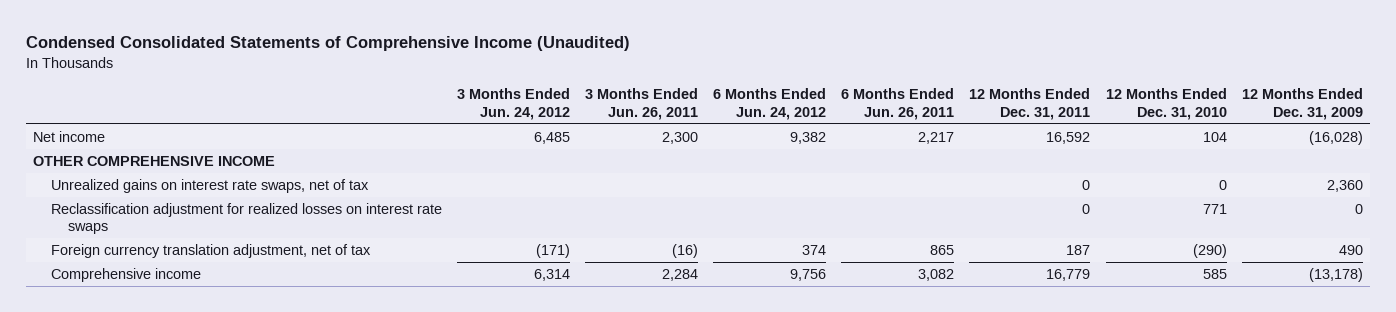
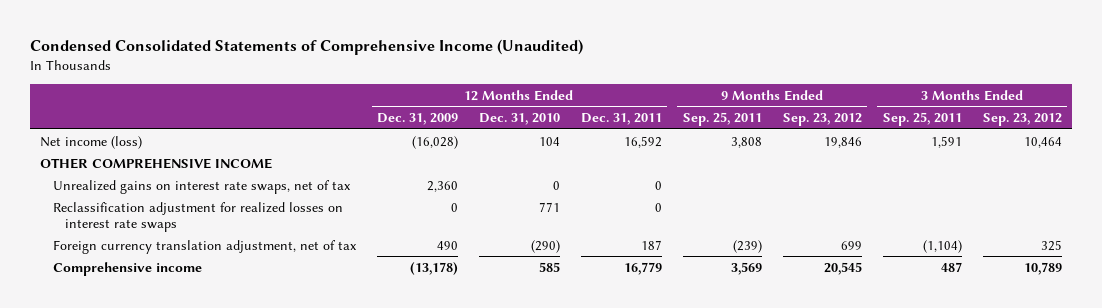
- | 3 Months Ended Jun. 24, 2012 | 3 Months Ended Jun. 26, 2011 | 6 Months Ended Jun. 24, 2012 | 6 Months Ended Jun. 26, 2011 | 12 Months Ended Dec. 31, 2011 | 12 Months Ended Dec. 31, 2010 | 12 Months Ended Dec. 31, 2009
+ | 12 Months Ended Dec. 31, 2009 | 12 Months Ended Dec. 31, 2010 | 12 Months Ended Dec. 31, 2011 | 9 Months Ended Sep. 25, 2011 | 9 Months Ended Sep. 23, 2012 | 3 Months Ended Sep. 25, 2011 | 3 Months Ended Sep. 23, 2012
- Net income | 6,485 | 2,300 | 9,382 | 2,217 | 16,592 | 104 | (16,028)
+ Net income (loss) | (16,028) | 104 | 16,592 | 3,808 | 19,846 | 1,591 | 10,464

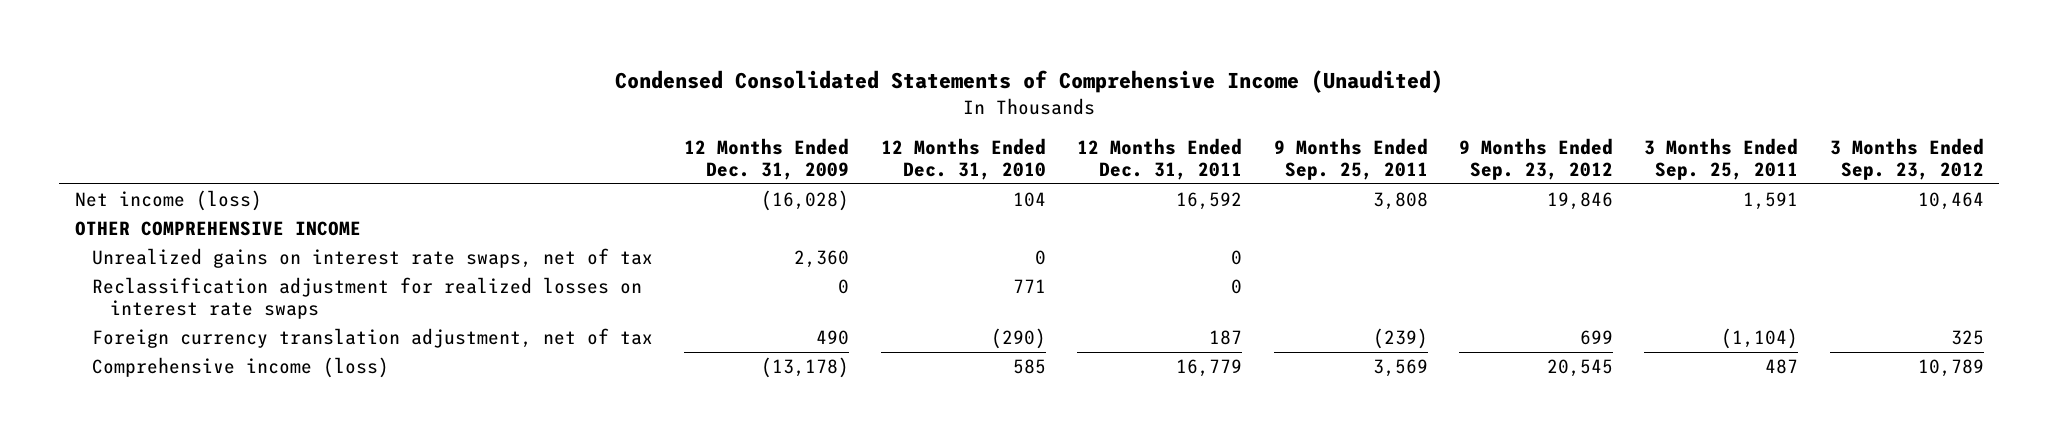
- Comprehensive income | (13,178) | 585 | 16,779 | 3,569 | 20,545 | 487 | 10,789
+ Comprehensive income (loss) | (13,178) | 585 | 16,779 | 3,569 | 20,545 | 487 | 10,789

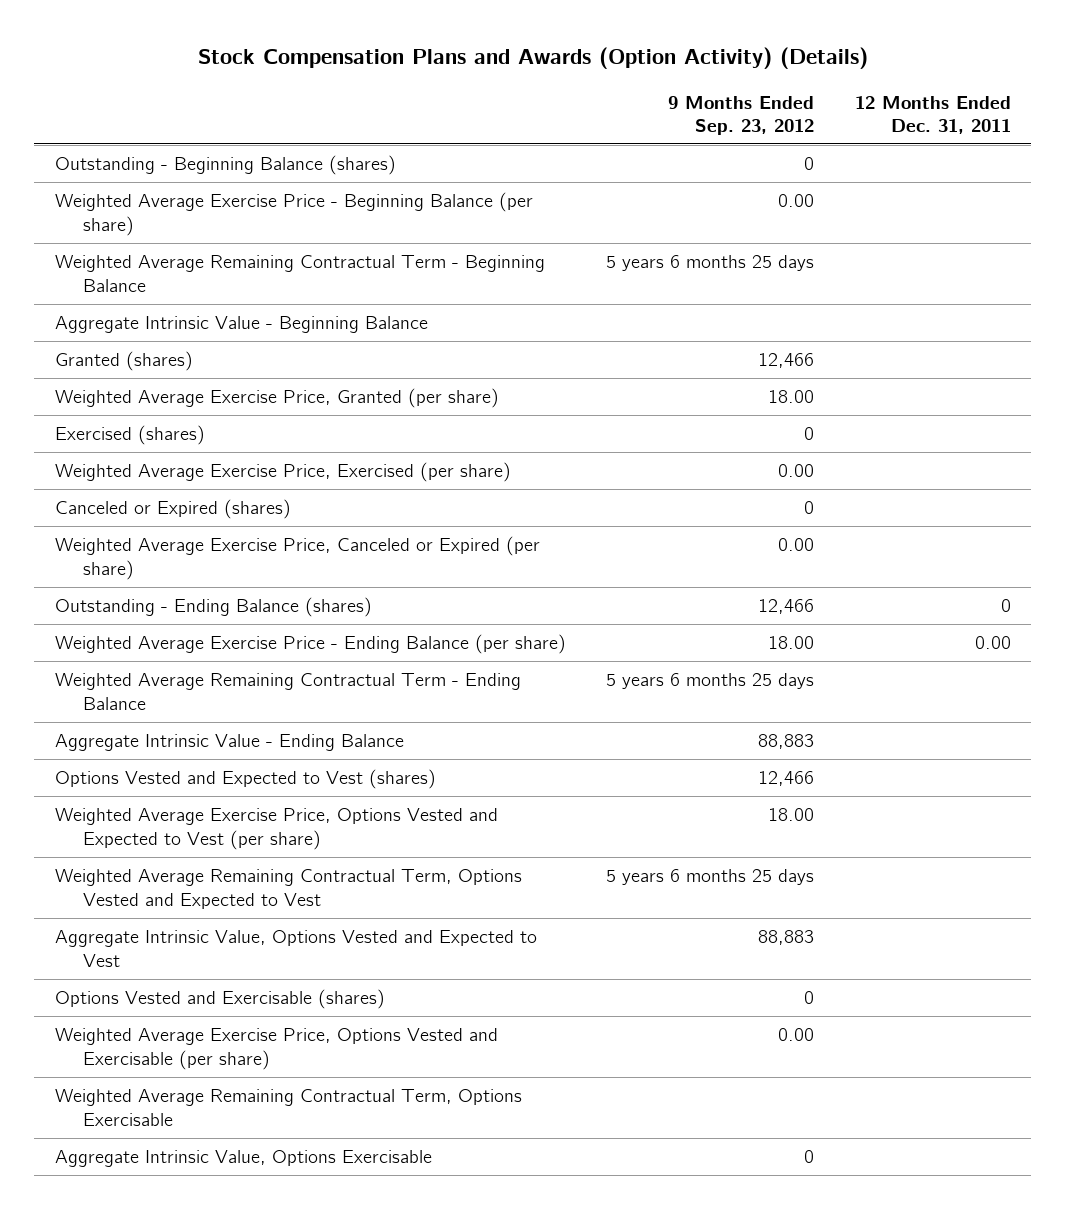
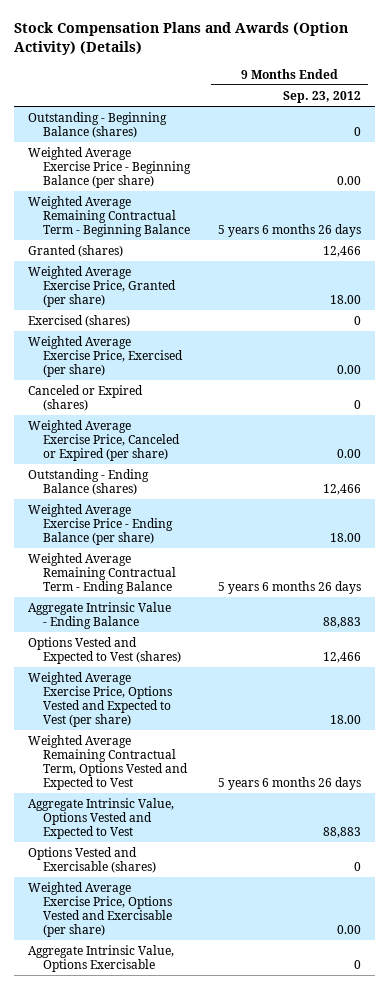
- | 9 Months Ended Sep. 23, 2012 | 12 Months Ended Dec. 31, 2011
+ | 9 Months Ended Sep. 23, 2012
- Weighted Average Remaining Contractual Term - Beginning Balance | 5 years 6 months 25 days |
- Aggregate Intrinsic Value - Beginning Balance
+ Weighted Average Remaining Contractual Term - Beginning Balance | 5 years 6 months 26 days
- Weighted Average Remaining Contractual Term - Ending Balance | 5 years 6 months 25 days |
+ Weighted Average Remaining Contractual Term - Ending Balance | 5 years 6 months 26 days
- Weighted Average Remaining Contractual Term, Options Vested and Expected to Vest | 5 years 6 months 25 days |
+ Weighted Average Remaining Contractual Term, Options Vested and Expected to Vest | 5 years 6 months 26 days
- Weighted Average Remaining Contractual Term, Options Exercisable

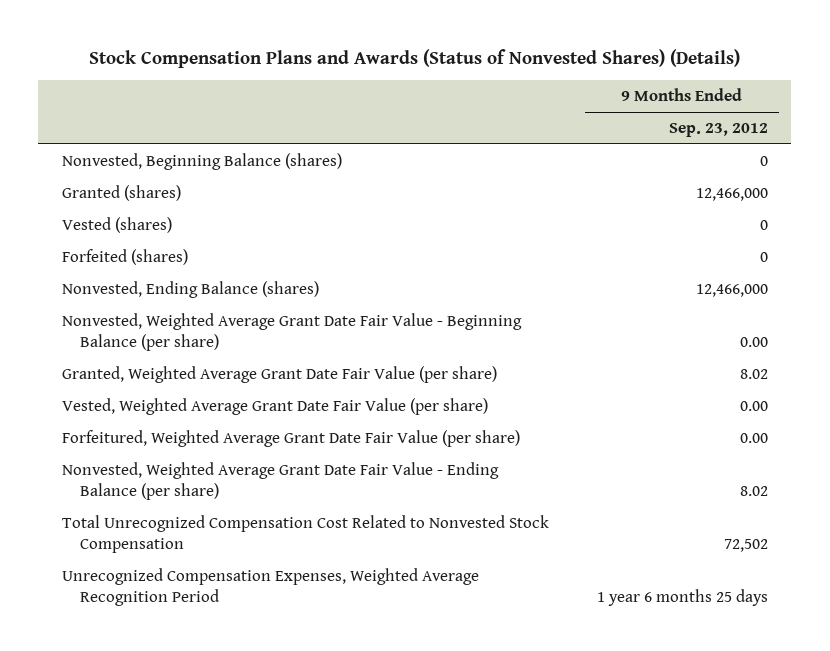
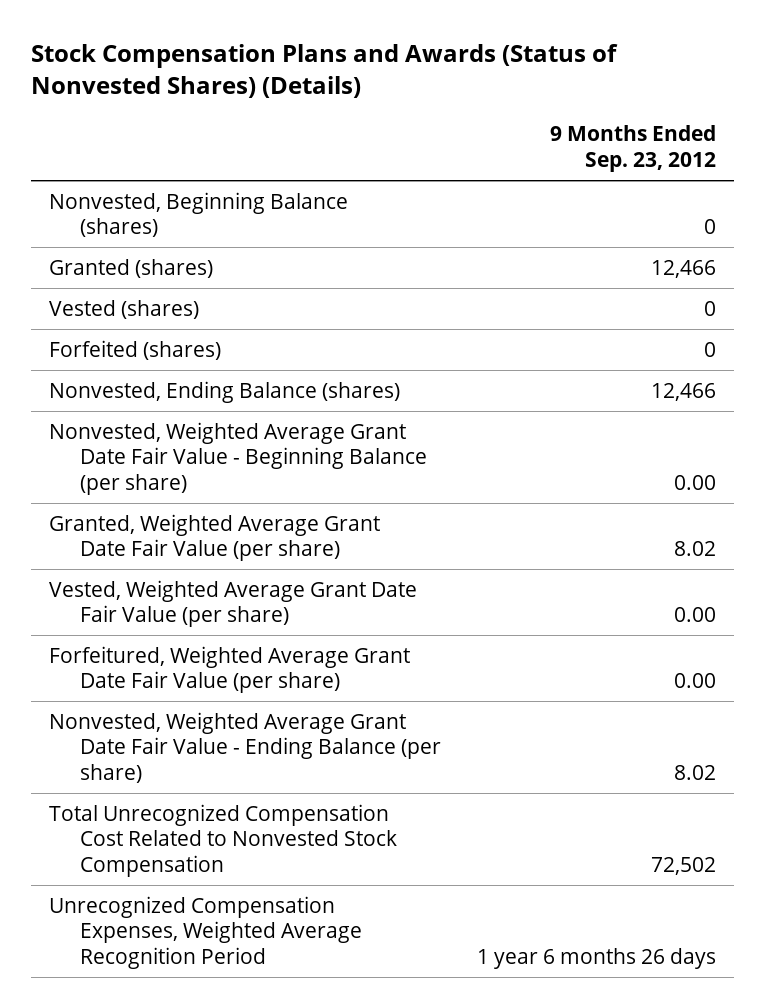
- Granted (shares) | 12,466,000
+ Granted (shares) | 12,466
- Nonvested, Ending Balance (shares) | 12,466,000
+ Nonvested, Ending Balance (shares) | 12,466
- Unrecognized Compensation Expenses, Weighted Average Recognition Period | 1 year 6 months 25 days
+ Unrecognized Compensation Expenses, Weighted Average Recognition Period | 1 year 6 months 26 days

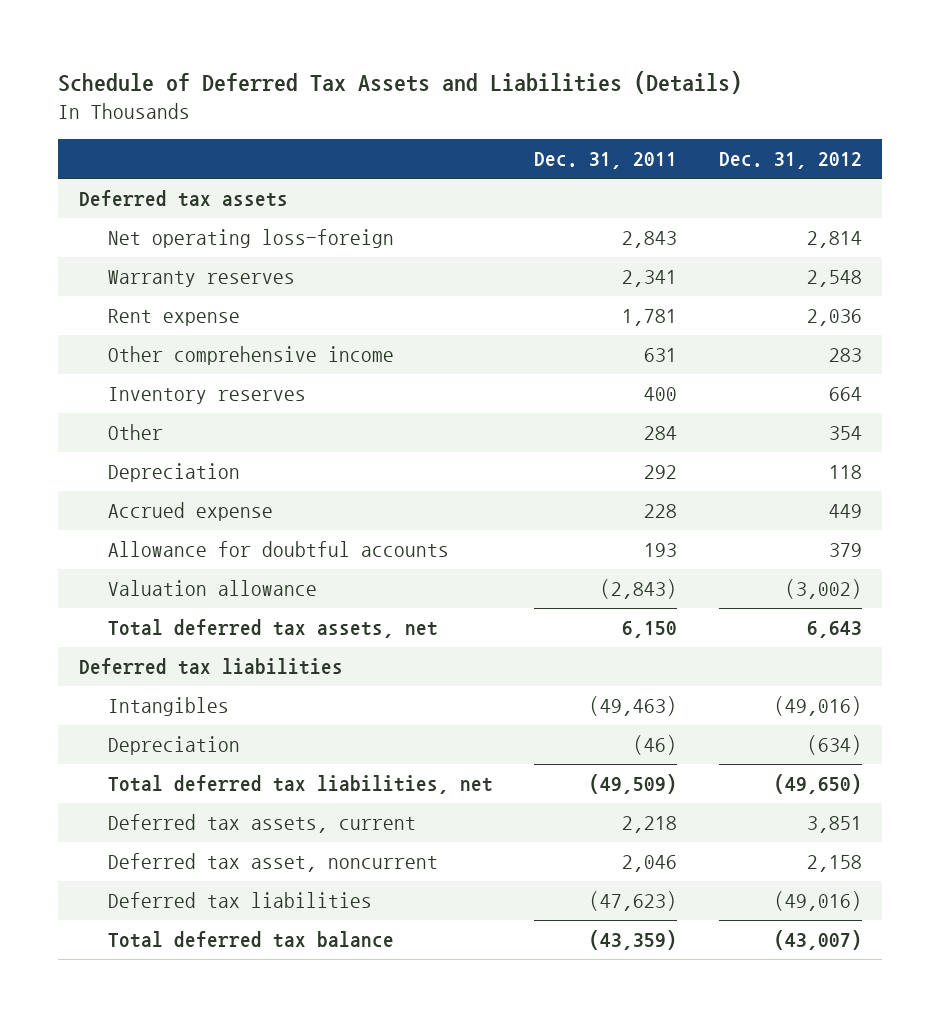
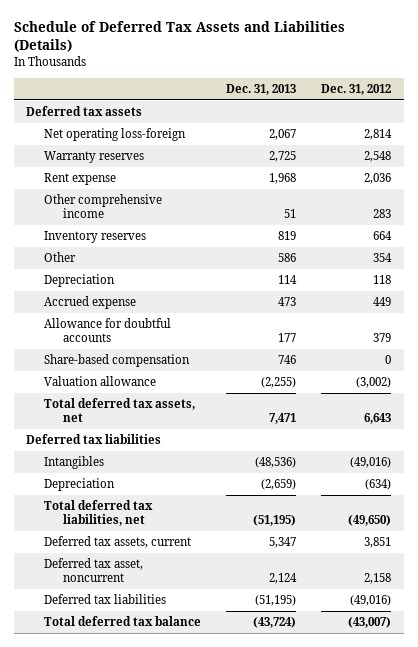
- | Dec. 31, 2011 | Dec. 31, 2012
+ | Dec. 31, 2013 | Dec. 31, 2012
+ Share-based compensation | 746 | 0

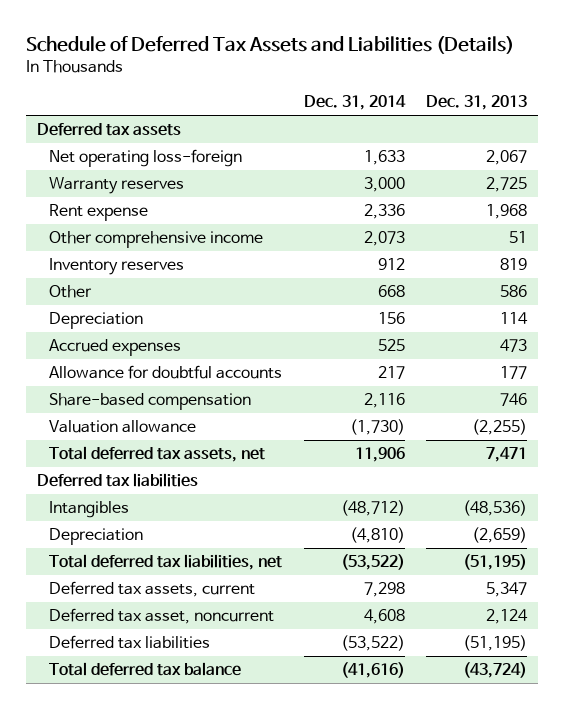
- | Dec. 31, 2013 | Dec. 31, 2012
+ | Dec. 31, 2014 | Dec. 31, 2013
- Accrued expense | 473 | 449
+ Accrued expenses | 525 | 473

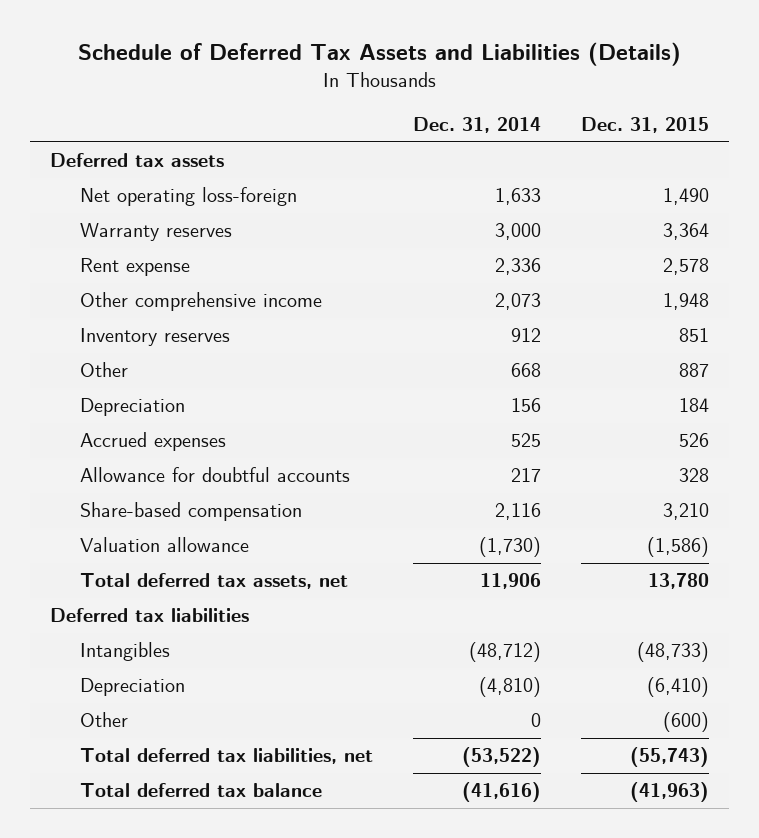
- | Dec. 31, 2014 | Dec. 31, 2013
+ | Dec. 31, 2014 | Dec. 31, 2015
+ Other | 0 | (600)
- Deferred tax assets, current | 7,298 | 5,347
- Deferred tax asset, noncurrent | 4,608 | 2,124
- Deferred tax liabilities | (53,522) | (51,195)

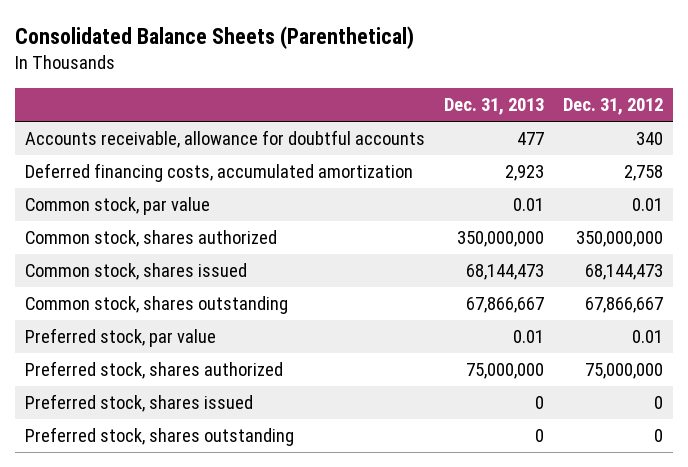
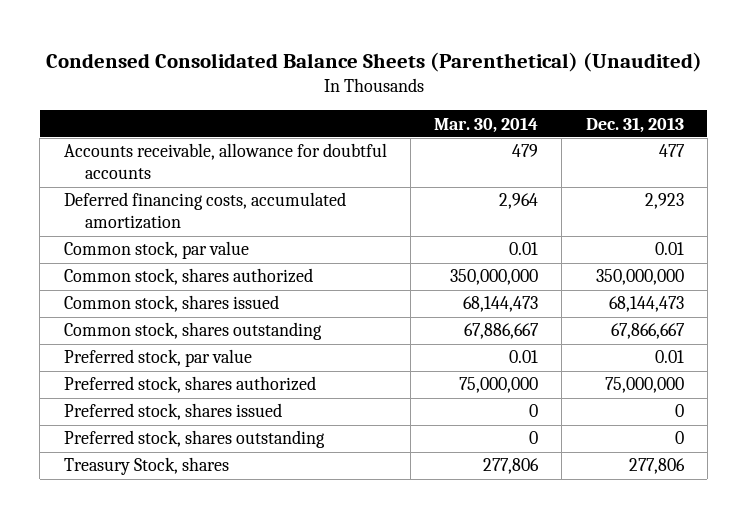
- Consolidated Balance Sheets (Parenthetical)
+ Condensed Consolidated Balance Sheets (Parenthetical) (Unaudited)
- | Dec. 31, 2013 | Dec. 31, 2012
+ | Mar. 30, 2014 | Dec. 31, 2013
+ Treasury Stock, shares | 277,806 | 277,806

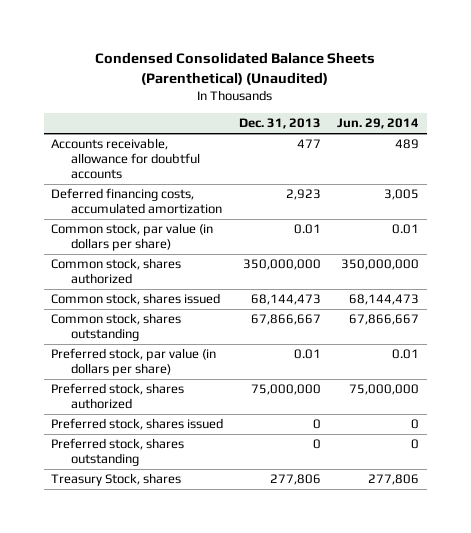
- | Mar. 30, 2014 | Dec. 31, 2013
+ | Dec. 31, 2013 | Jun. 29, 2014
- Common stock, par value | 0.01 | 0.01
+ Common stock, par value (in dollars per share) | 0.01 | 0.01
- Preferred stock, par value | 0.01 | 0.01
+ Preferred stock, par value (in dollars per share) | 0.01 | 0.01

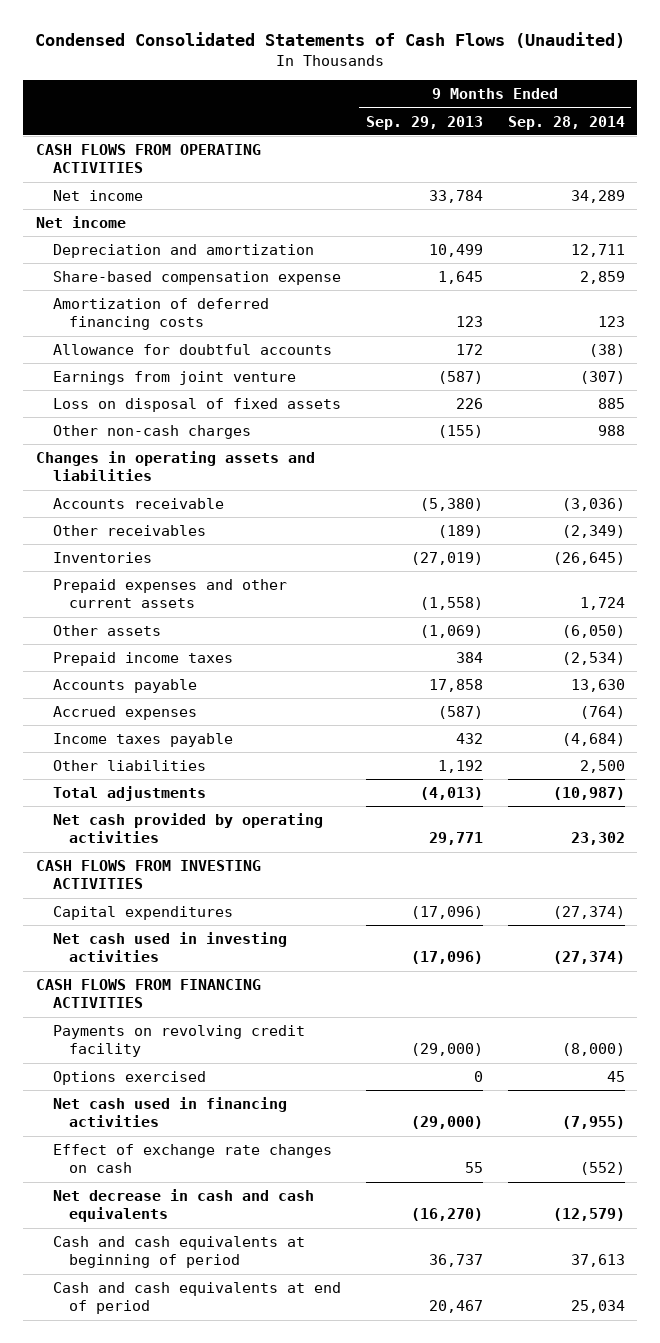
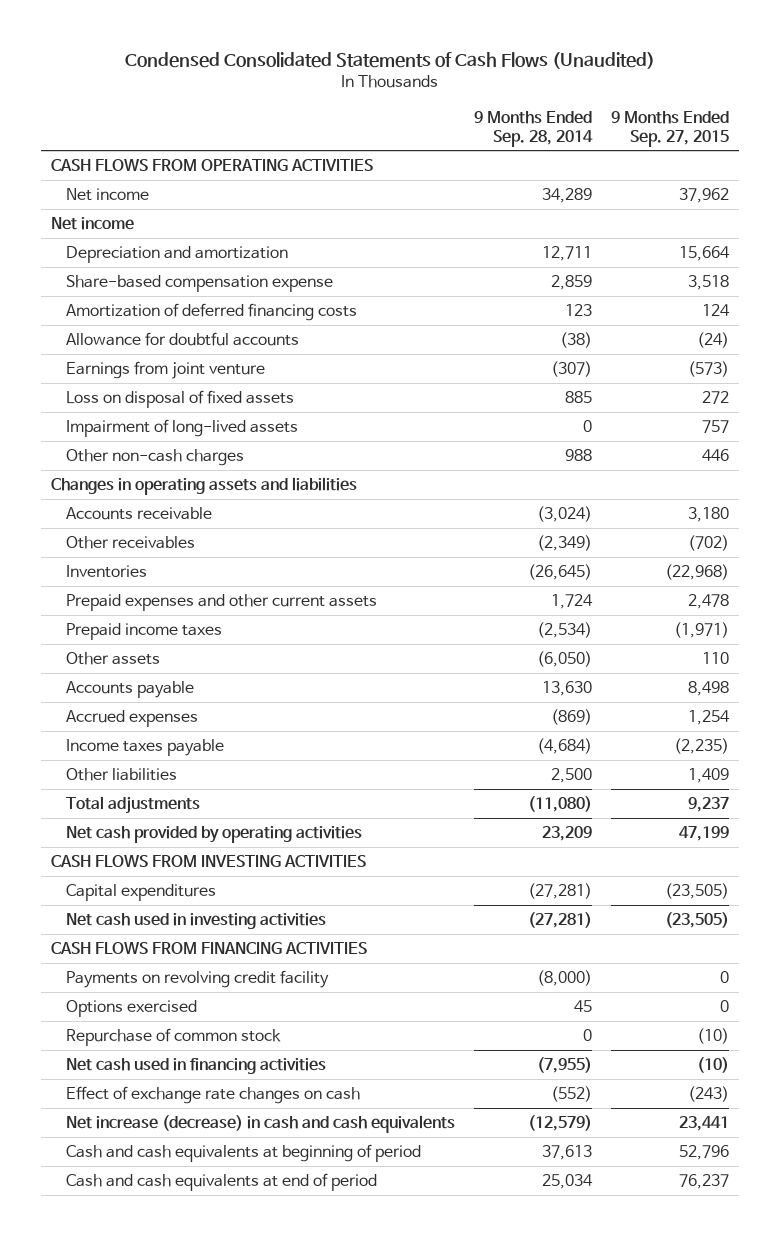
- | 9 Months Ended Sep. 29, 2013 | 9 Months Ended Sep. 28, 2014
+ | 9 Months Ended Sep. 28, 2014 | 9 Months Ended Sep. 27, 2015
+ Impairment of long-lived assets | 0 | 757
- Accounts receivable | (5,380) | (3,036)
+ Accounts receivable | (3,024) | 3,180
moved down: Other assets | (6,050) | 110
- Accrued expenses | (587) | (764)
+ Accrued expenses | (869) | 1,254
- Total adjustments | (4,013) | (10,987)
- Net cash provided by operating activities | 29,771 | 23,302
+ Total adjustments | (11,080) | 9,237
+ Net cash provided by operating activities | 23,209 | 47,199
- Capital expenditures | (17,096) | (27,374)
- Net cash used in investing activities | (17,096) | (27,374)
+ Capital expenditures | (27,281) | (23,505)
+ Net cash used in investing activities | (27,281) | (23,505)
+ Repurchase of common stock | 0 | (10)
- Net decrease in cash and cash equivalents | (16,270) | (12,579)
+ Net increase (decrease) in cash and cash equivalents | (12,579) | 23,441

